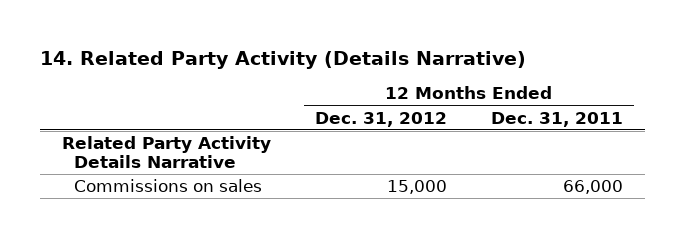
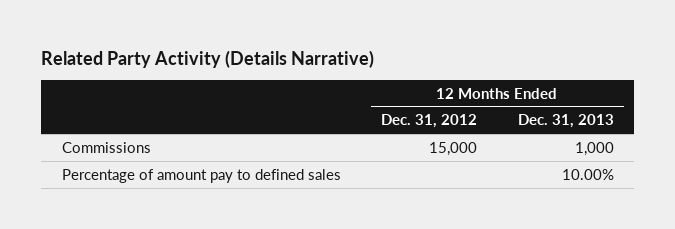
- 14. Related Party Activity (Details Narrative)
+ Related Party Activity (Details Narrative)
- | 12 Months Ended Dec. 31, 2012 | 12 Months Ended Dec. 31, 2011
+ | 12 Months Ended Dec. 31, 2012 | 12 Months Ended Dec. 31, 2013
- Related Party Activity Details Narrative
- Commissions on sales | 15,000 | 66,000
+ Commissions | 15,000 | 1,000
+ Percentage of amount pay to defined sales | | 10.00%

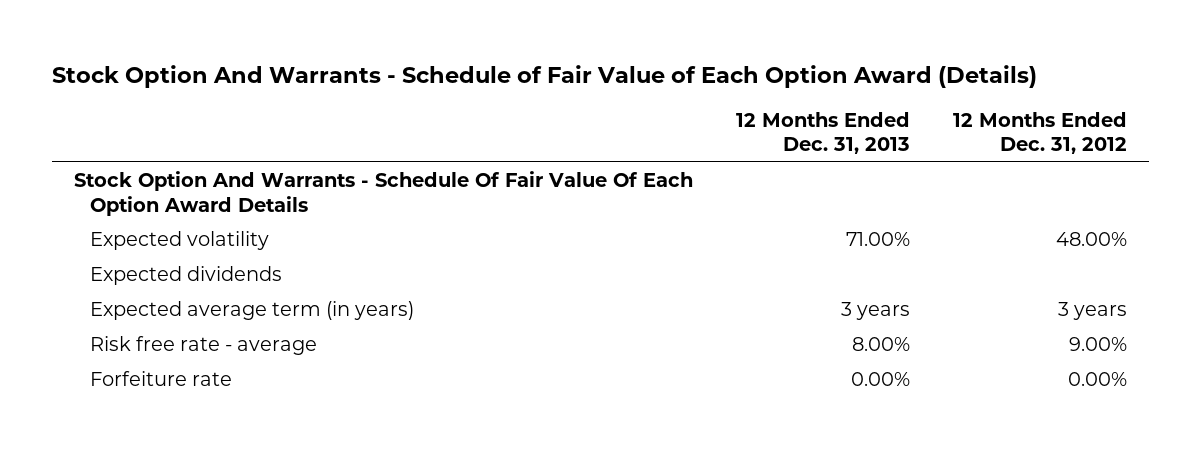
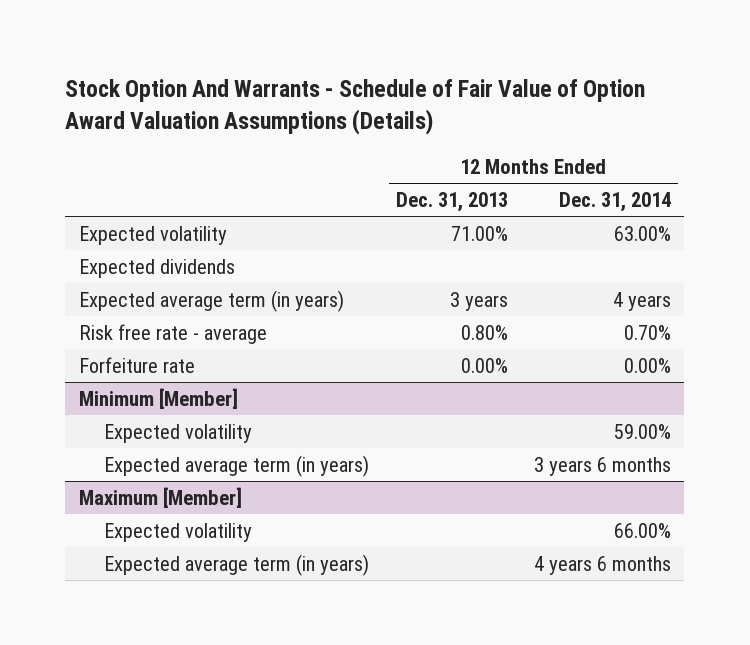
- Stock Option And Warrants - Schedule of Fair Value of Each Option Award (Details)
+ Stock Option And Warrants - Schedule of Fair Value of Option Award Valuation Assumptions (Details)
- | 12 Months Ended Dec. 31, 2013 | 12 Months Ended Dec. 31, 2012
+ | 12 Months Ended Dec. 31, 2013 | 12 Months Ended Dec. 31, 2014
- Stock Option And Warrants - Schedule Of Fair Value Of Each Option Award Details
- Risk free rate - average | 8.00% | 9.00%
+ Risk free rate - average | 0.80% | 0.70%
+ Minimum [Member]
+ Expected volatility | | 59.00%
+ Expected average term (in years) | | 3 years 6 months
+ Maximum [Member]
+ Expected volatility | | 66.00%
+ Expected average term (in years) | | 4 years 6 months

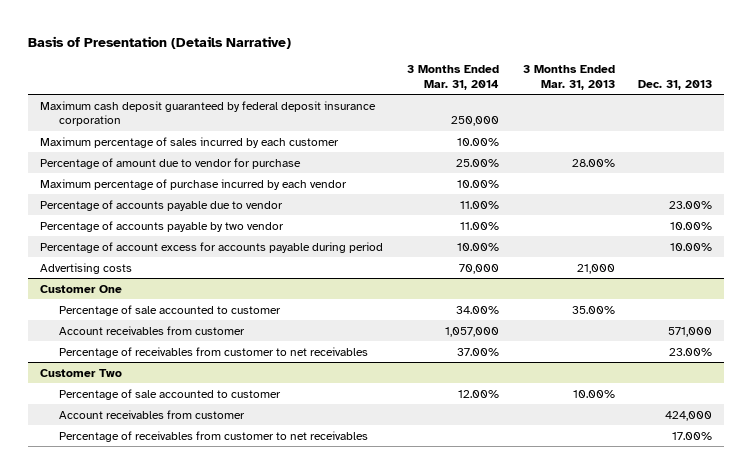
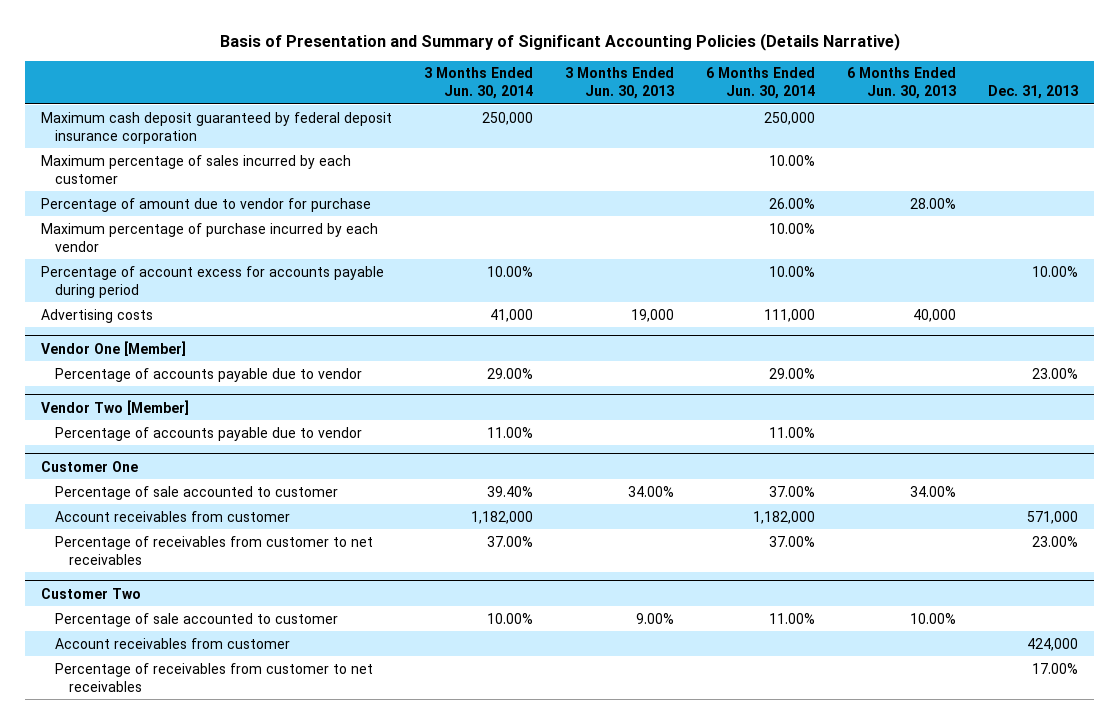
- Basis of Presentation (Details Narrative)
+ Basis of Presentation and Summary of Significant Accounting Policies (Details Narrative)
- | 3 Months Ended Mar. 31, 2014 | 3 Months Ended Mar. 31, 2013 | Dec. 31, 2013
+ | 3 Months Ended Jun. 30, 2014 | 3 Months Ended Jun. 30, 2013 | 6 Months Ended Jun. 30, 2014 | 6 Months Ended Jun. 30, 2013 | Dec. 31, 2013
- Percentage of accounts payable due to vendor | 11.00% | | 23.00%
- Percentage of accounts payable by two vendor | 11.00% | | 10.00%
+ Vendor One [Member]
+ Percentage of accounts payable due to vendor | 29.00% | | 29.00% | | 23.00%
+ Vendor Two [Member]
+ Percentage of accounts payable due to vendor | 11.00% | | 11.00% | |

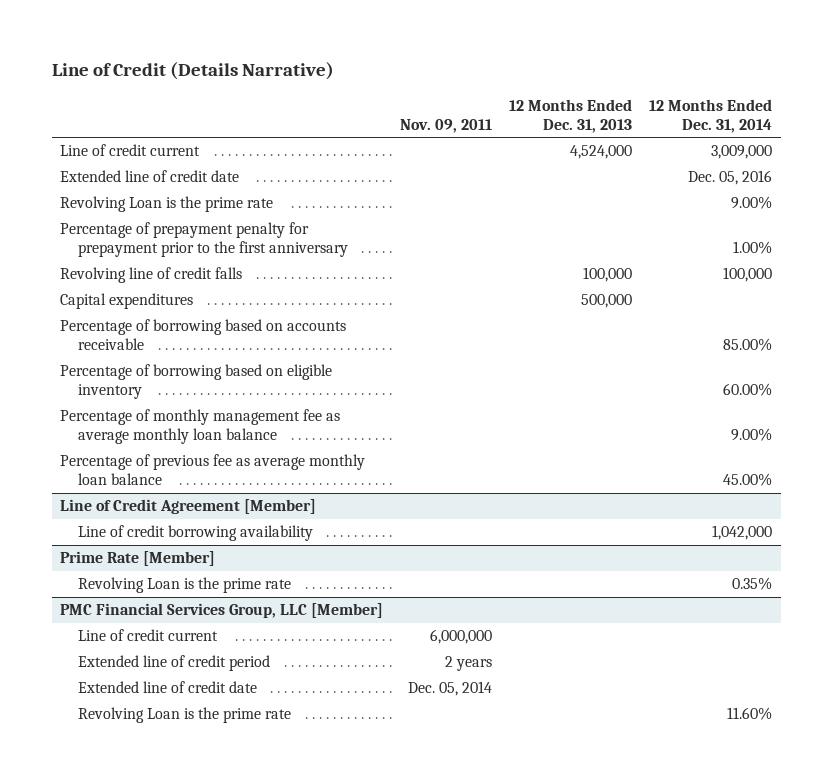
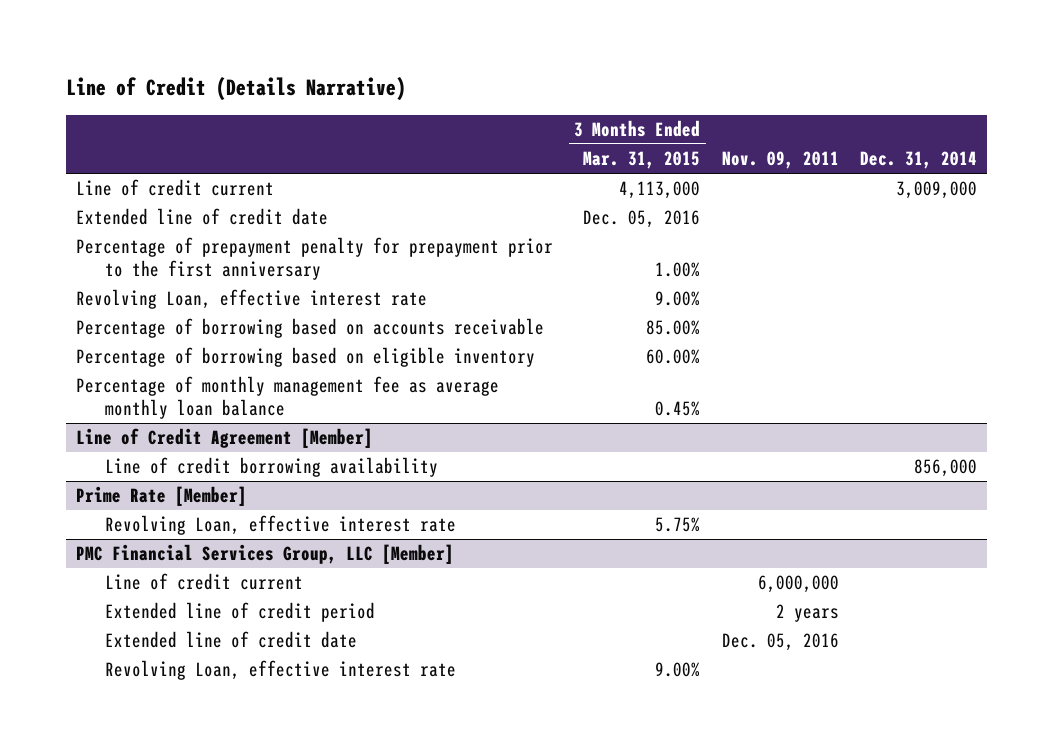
- | Nov. 09, 2011 | 12 Months Ended Dec. 31, 2013 | 12 Months Ended Dec. 31, 2014
+ | 3 Months Ended Mar. 31, 2015 | Nov. 09, 2011 | Dec. 31, 2014
- Revolving Loan is the prime rate | | | 9.00%
- Revolving line of credit falls | | 100,000 | 100,000
- Capital expenditures | | 500,000 |
+ Revolving Loan, effective interest rate | 9.00% | |
- Percentage of previous fee as average monthly loan balance | | | 45.00%
@ Prime Rate [Member]
- Revolving Loan is the prime rate | | | 0.35%
+ Revolving Loan, effective interest rate | 5.75% | |
@ PMC Financial Services Group, LLC [Member]
- Extended line of credit date | Dec. 05, 2014 | |
- Revolving Loan is the prime rate | | | 11.60%
+ Extended line of credit date | | Dec. 05, 2016 |
+ Revolving Loan, effective interest rate | 9.00% | |

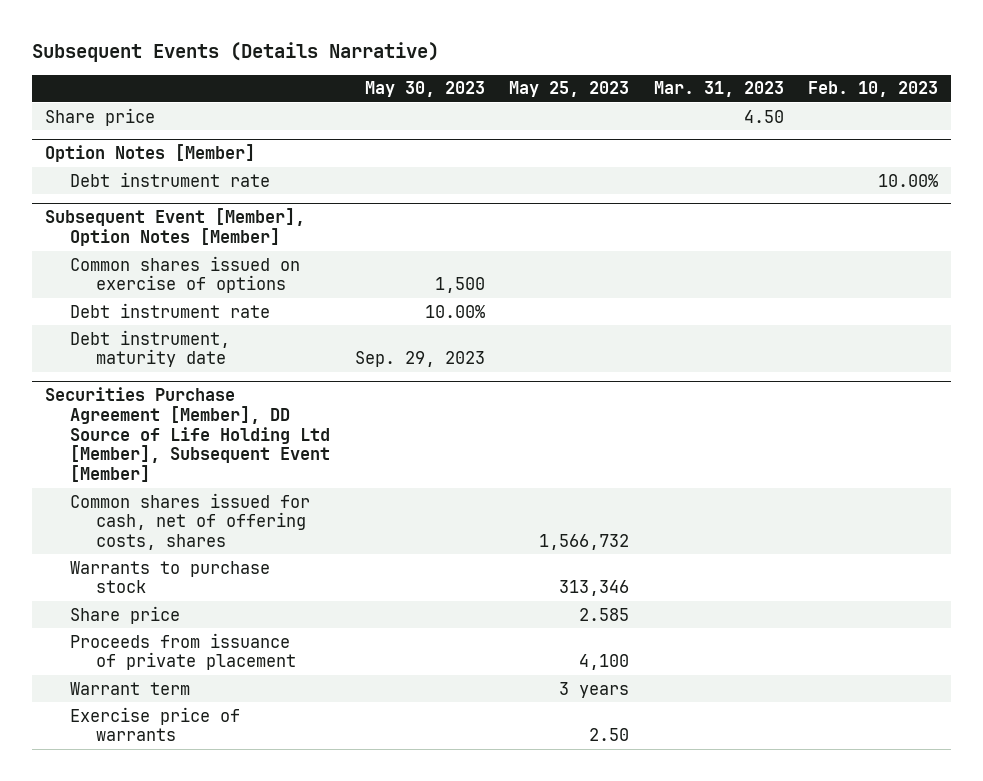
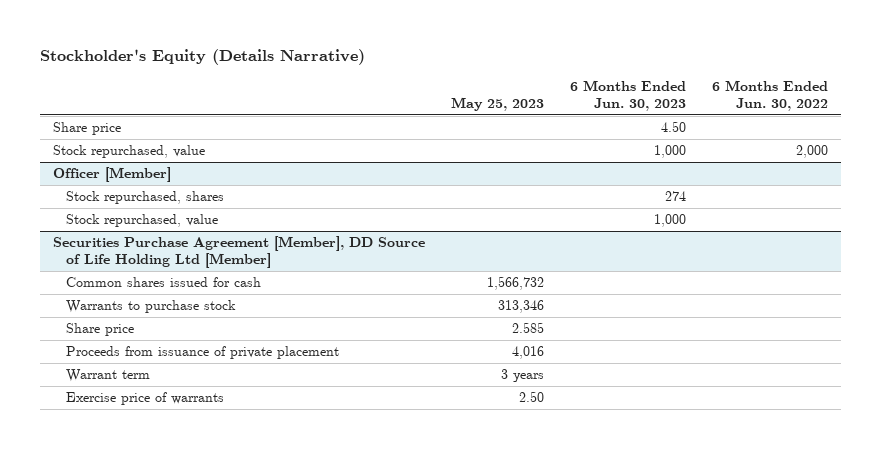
- Subsequent Events (Details Narrative)
+ Stockholder's Equity (Details Narrative)
- | May 30, 2023 | May 25, 2023 | Mar. 31, 2023 | Feb. 10, 2023
+ | May 25, 2023 | 6 Months Ended Jun. 30, 2023 | 6 Months Ended Jun. 30, 2022
- Option Notes [Member]
- Debt instrument rate | | | | 10.00%
- Subsequent Event [Member], Option Notes [Member]
- Common shares issued on exercise of options | 1,500 | | |
- Debt instrument rate | 10.00% | | |
- Debt instrument, maturity date | Sep. 29, 2023 | | |
- Securities Purchase Agreement [Member], DD Source of Life Holding Ltd [Member], Subsequent Event [Member]
- Common shares issued for cash, net of offering costs, shares | | 1,566,732 | |
+ Stock repurchased, value | | 1,000 | 2,000
+ Officer [Member]
+ Stock repurchased, shares | | 274 |
+ Stock repurchased, value | | 1,000 |
+ Securities Purchase Agreement [Member], DD Source of Life Holding Ltd [Member]
+ Common shares issued for cash | 1,566,732 | |
- Proceeds from issuance of private placement | | 4,100 | |
+ Proceeds from issuance of private placement | 4,016 | |

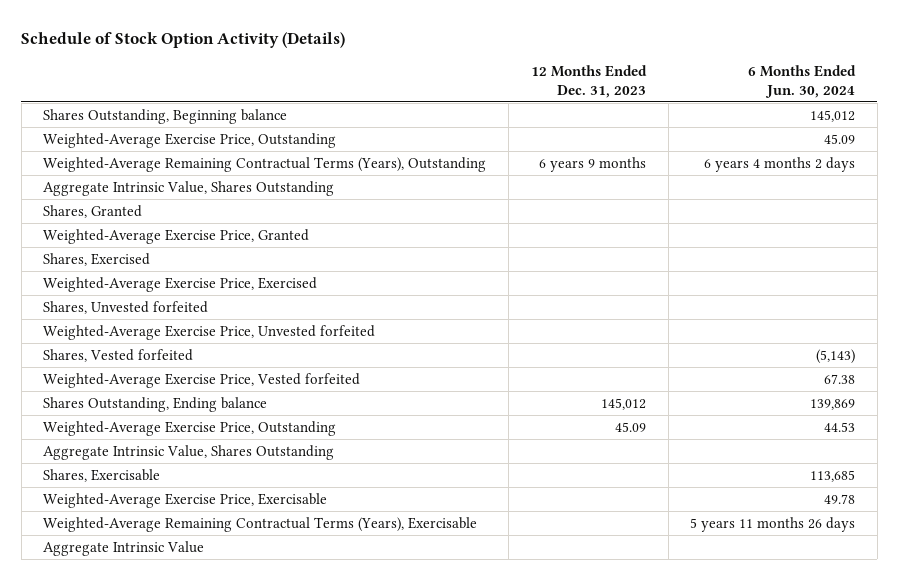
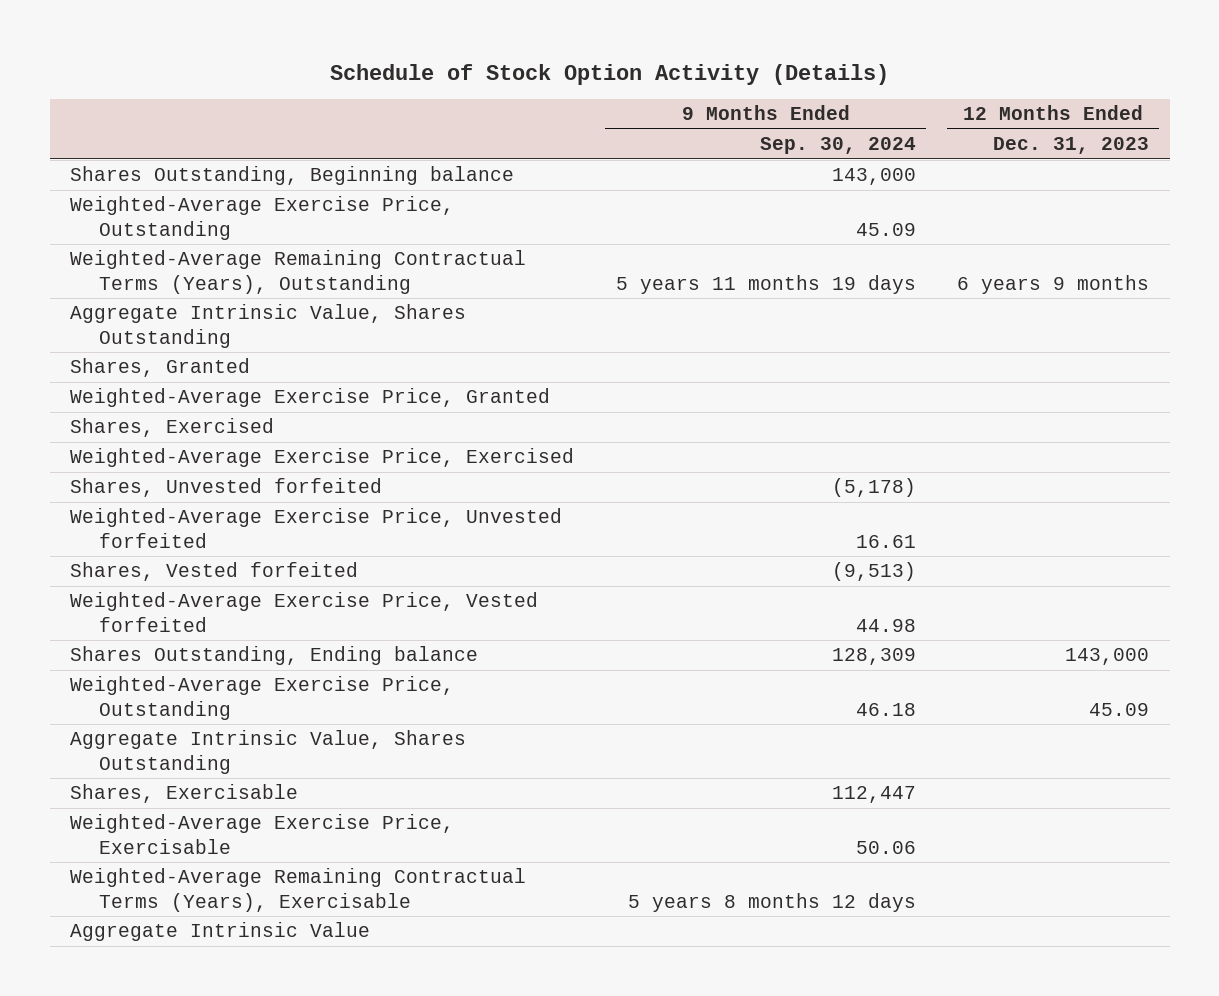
- | 12 Months Ended Dec. 31, 2023 | 6 Months Ended Jun. 30, 2024
+ | 9 Months Ended Sep. 30, 2024 | 12 Months Ended Dec. 31, 2023
- Shares Outstanding, Ending balance | 145,012 | 139,869
+ Shares Outstanding, Ending balance | 128,309 | 143,000

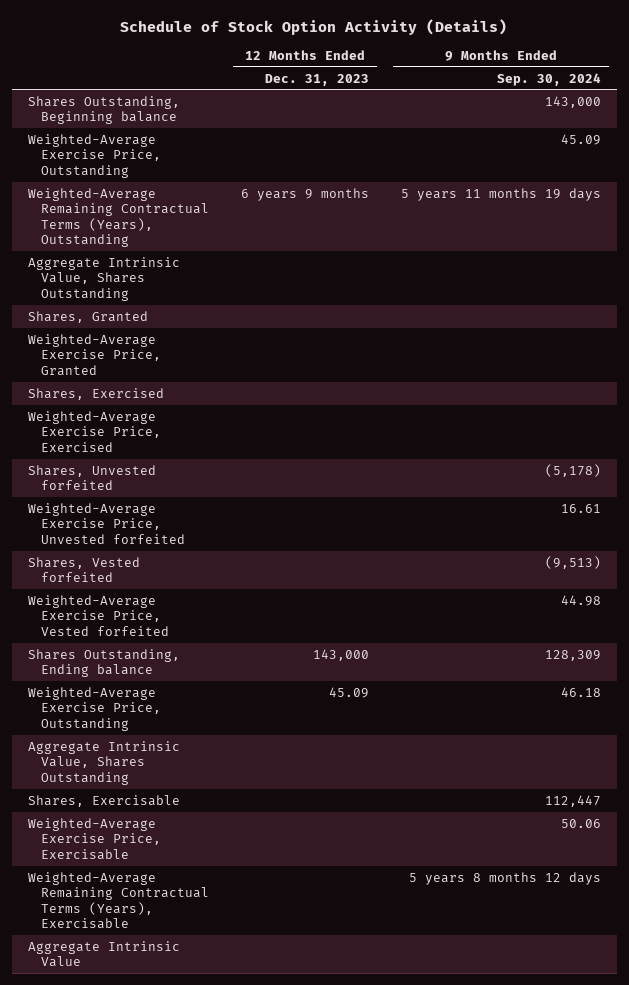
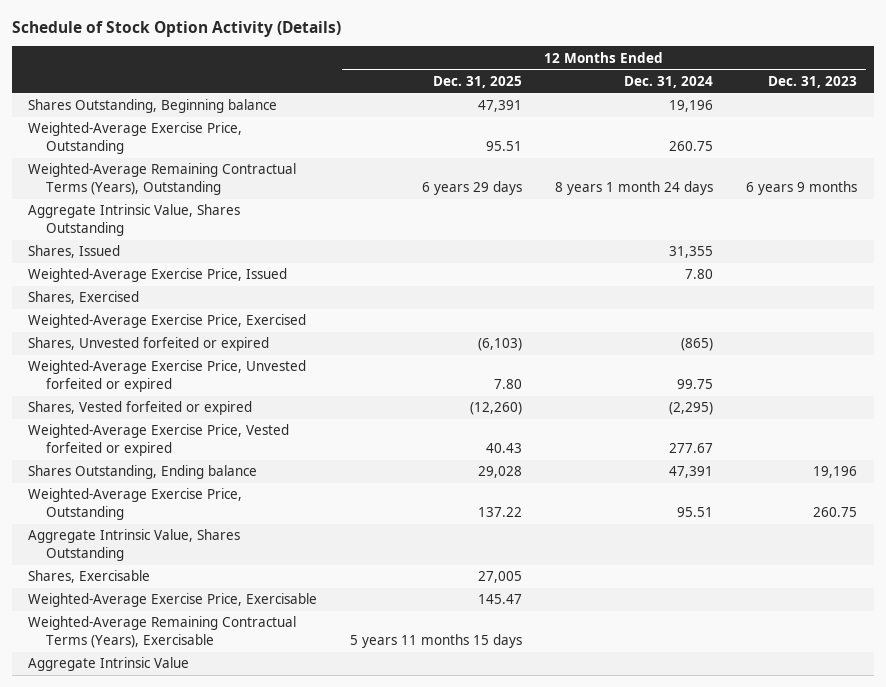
- | 12 Months Ended Dec. 31, 2023 | 9 Months Ended Sep. 30, 2024
+ | 12 Months Ended Dec. 31, 2025 | 12 Months Ended Dec. 31, 2024 | 12 Months Ended Dec. 31, 2023
- Shares, Granted
- Weighted-Average Exercise Price, Granted
+ Shares, Issued | | 31,355 |
+ Weighted-Average Exercise Price, Issued | | 7.80 |
- Shares, Unvested forfeited | | (5,178)
- Weighted-Average Exercise Price, Unvested forfeited | | 16.61
- Shares, Vested forfeited | | (9,513)
- Weighted-Average Exercise Price, Vested forfeited | | 44.98
- Shares Outstanding, Ending balance | 143,000 | 128,309
- Weighted-Average Exercise Price, Outstanding | 45.09 | 46.18
+ Shares, Unvested forfeited or expired | (6,103) | (865) |
+ Weighted-Average Exercise Price, Unvested forfeited or expired | 7.80 | 99.75 |
+ Shares, Vested forfeited or expired | (12,260) | (2,295) |
+ Weighted-Average Exercise Price, Vested forfeited or expired | 40.43 | 277.67 |
+ Shares Outstanding, Ending balance | 29,028 | 47,391 | 19,196
+ Weighted-Average Exercise Price, Outstanding | 137.22 | 95.51 | 260.75

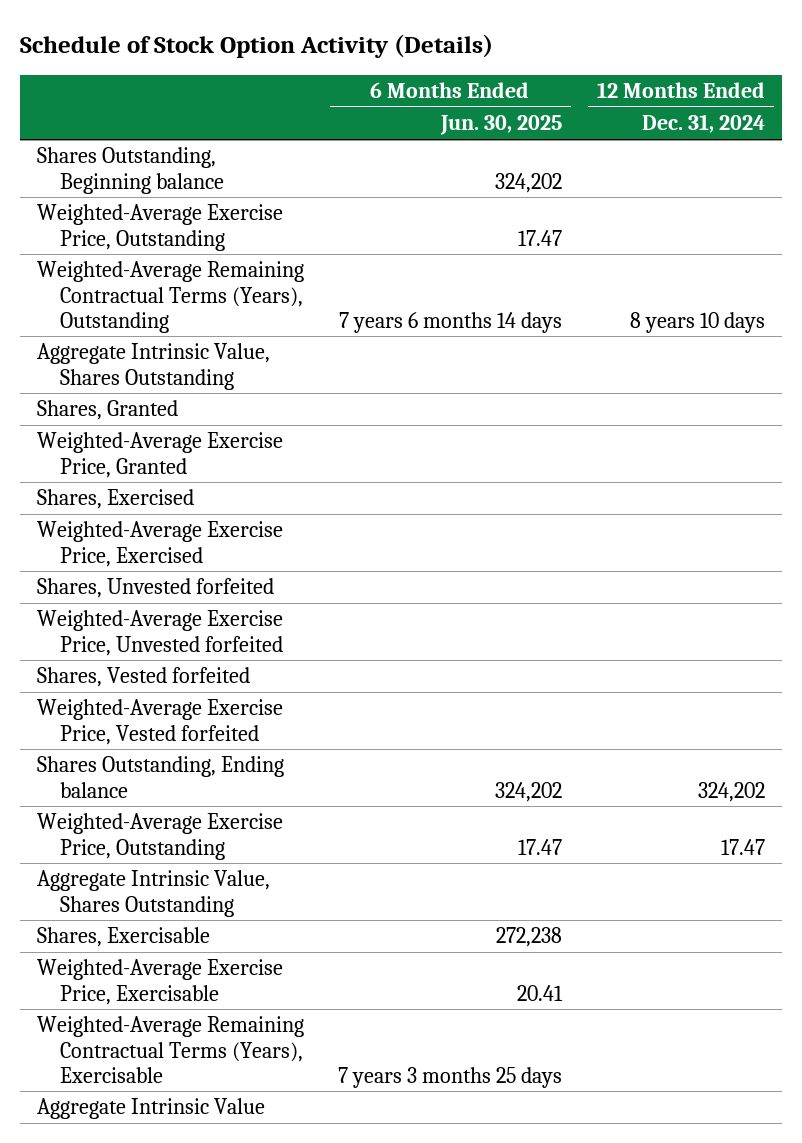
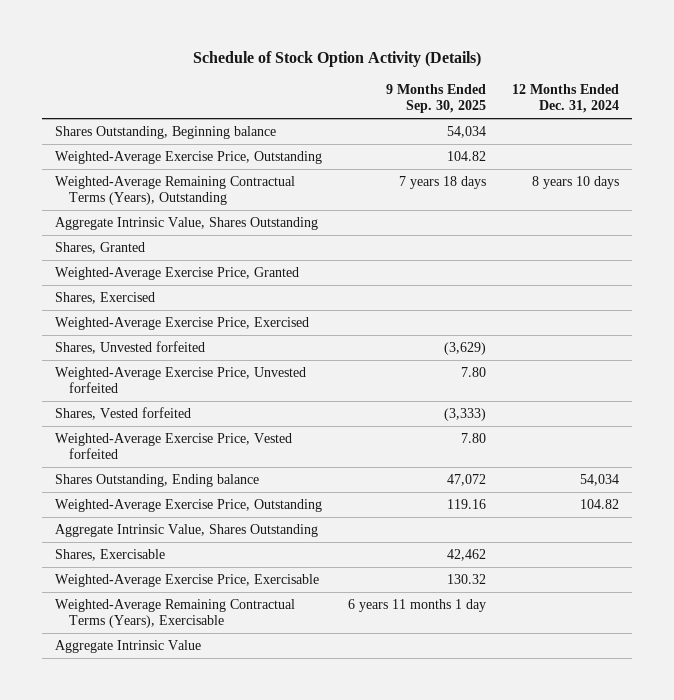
- | 6 Months Ended Jun. 30, 2025 | 12 Months Ended Dec. 31, 2024
+ | 9 Months Ended Sep. 30, 2025 | 12 Months Ended Dec. 31, 2024
- Shares Outstanding, Ending balance | 324,202 | 324,202
- Weighted-Average Exercise Price, Outstanding | 17.47 | 17.47
+ Shares Outstanding, Ending balance | 47,072 | 54,034
+ Weighted-Average Exercise Price, Outstanding | 119.16 | 104.82

